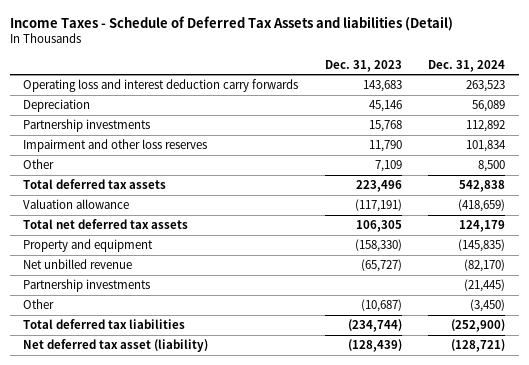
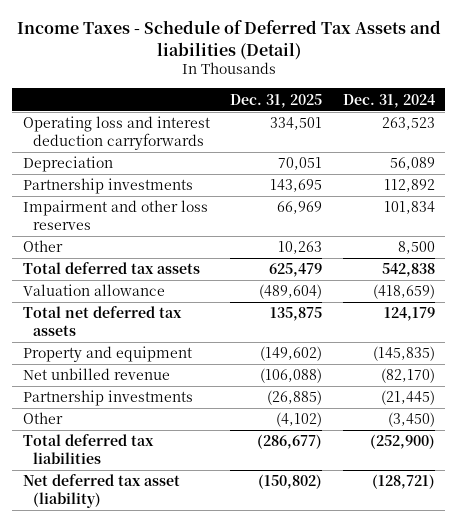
- | Dec. 31, 2023 | Dec. 31, 2024
+ | Dec. 31, 2025 | Dec. 31, 2024
- Operating loss and interest deduction carry forwards | 143,683 | 263,523
+ Operating loss and interest deduction carryforwards | 334,501 | 263,523

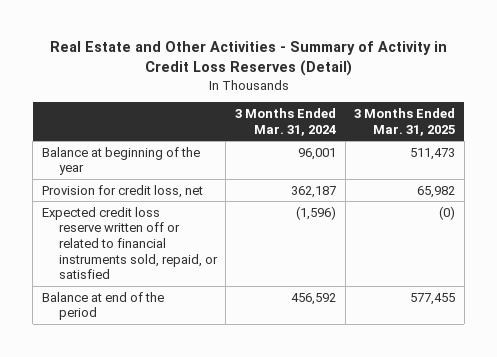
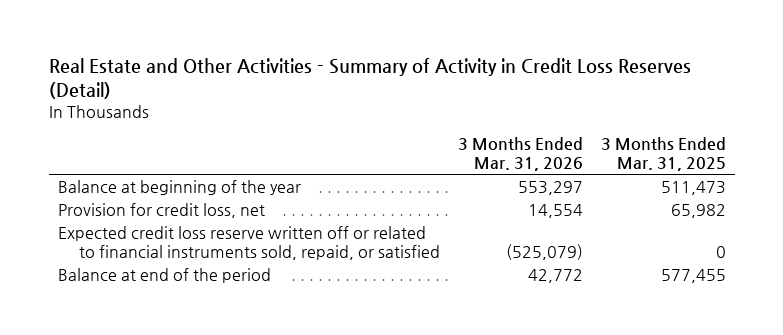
- | 3 Months Ended Mar. 31, 2024 | 3 Months Ended Mar. 31, 2025
+ | 3 Months Ended Mar. 31, 2026 | 3 Months Ended Mar. 31, 2025
- Expected credit loss reserve written off or related to financial instruments sold, repaid, or satisfied | (1,596) | (0)
+ Expected credit loss reserve written off or related to financial instruments sold, repaid, or satisfied | (525,079) | 0

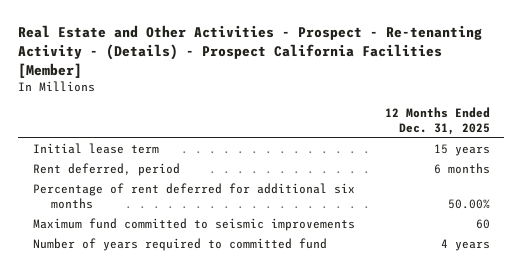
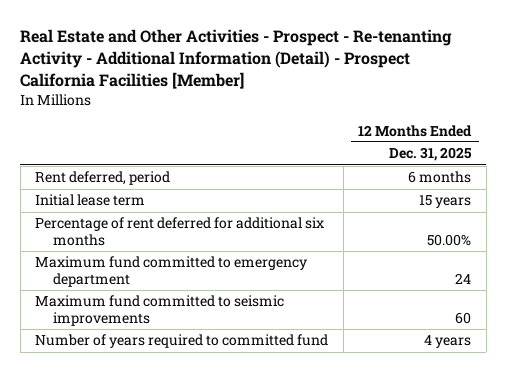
- Real Estate and Other Activities - Prospect - Re-tenanting Activity - (Details) - Prospect California Facilities [Member]
+ Real Estate and Other Activities - Prospect - Re-tenanting Activity - Additional Information (Detail) - Prospect California Facilities [Member]
moved down: Initial lease term | 15 years
+ Maximum fund committed to emergency department | 24

